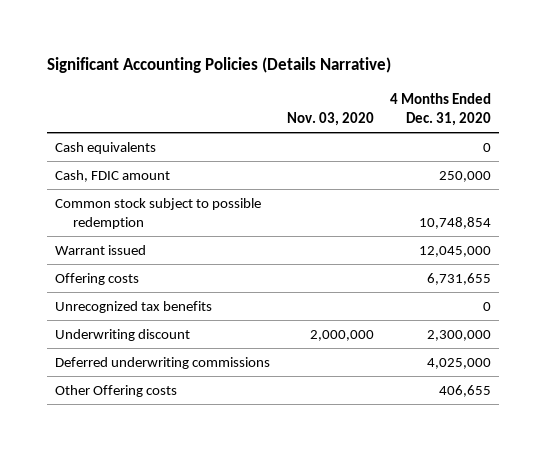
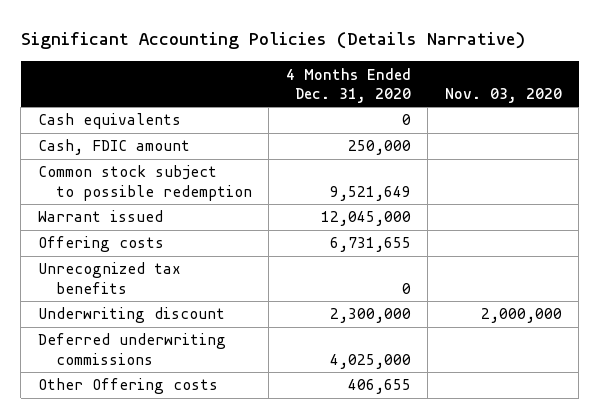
- | Nov. 03, 2020 | 4 Months Ended Dec. 31, 2020
+ | 4 Months Ended Dec. 31, 2020 | Nov. 03, 2020
- Common stock subject to possible redemption | | 10,748,854
+ Common stock subject to possible redemption | 9,521,649 |

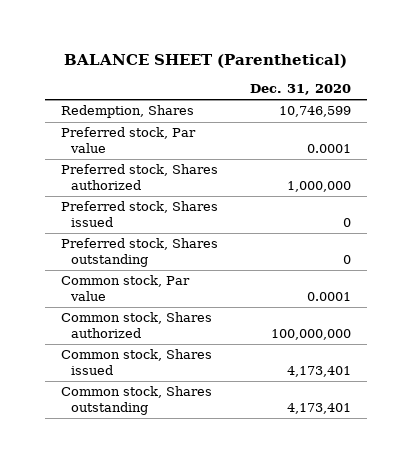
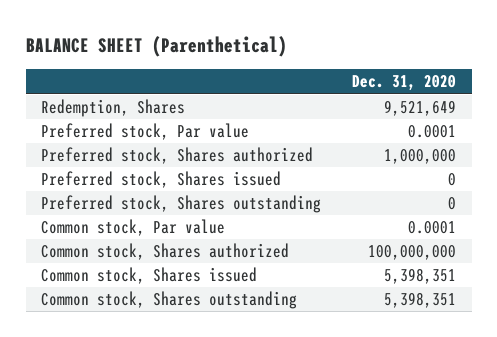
- Redemption, Shares | 10,746,599
+ Redemption, Shares | 9,521,649
- Common stock, Shares issued | 4,173,401
- Common stock, Shares outstanding | 4,173,401
+ Common stock, Shares issued | 5,398,351
+ Common stock, Shares outstanding | 5,398,351

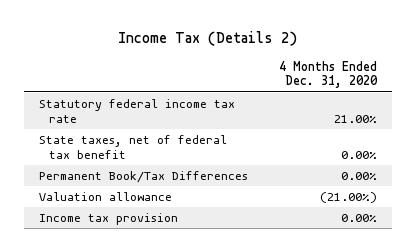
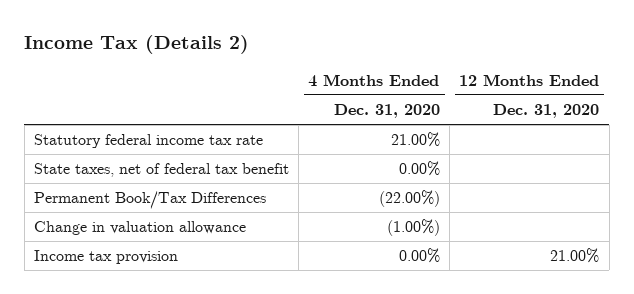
- | 4 Months Ended Dec. 31, 2020
+ | 4 Months Ended Dec. 31, 2020 | 12 Months Ended Dec. 31, 2020
- Permanent Book/Tax Differences | 0.00%
- Valuation allowance | (21.00%)
+ Permanent Book/Tax Differences | (22.00%) |
+ Change in valuation allowance | (1.00%) |

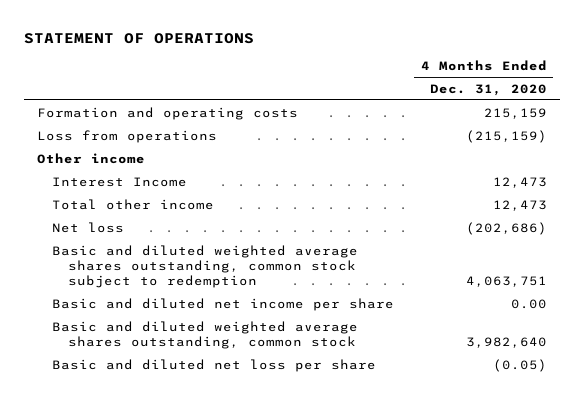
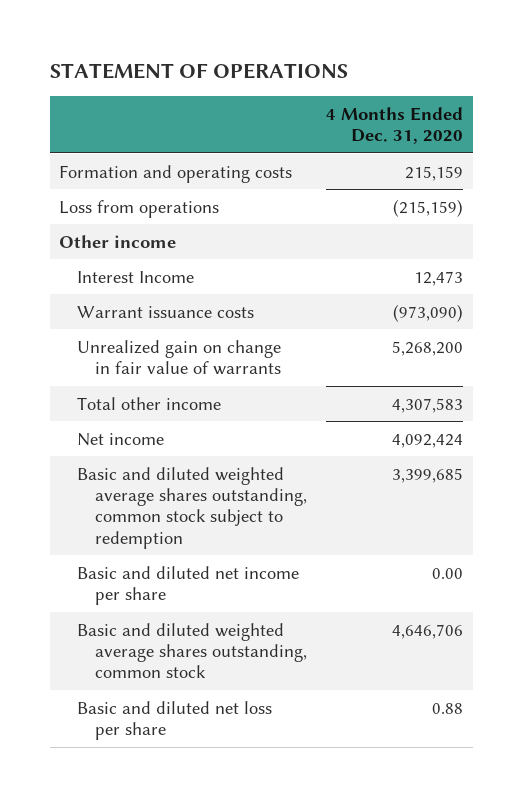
- Total other income | 12,473
- Net loss | (202,686)
- Basic and diluted weighted average shares outstanding, common stock subject to redemption | 4,063,751
+ Warrant issuance costs | (973,090)
+ Unrealized gain on change in fair value of warrants | 5,268,200
+ Total other income | 4,307,583
+ Net income | 4,092,424
+ Basic and diluted weighted average shares outstanding, common stock subject to redemption | 3,399,685
- Basic and diluted weighted average shares outstanding, common stock | 3,982,640
- Basic and diluted net loss per share | (0.05)
+ Basic and diluted weighted average shares outstanding, common stock | 4,646,706
+ Basic and diluted net loss per share | 0.88

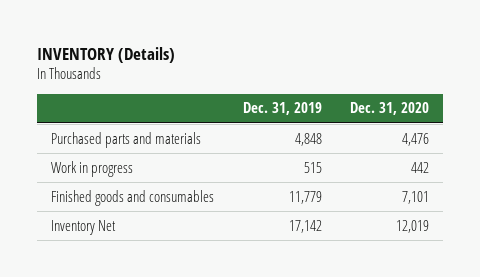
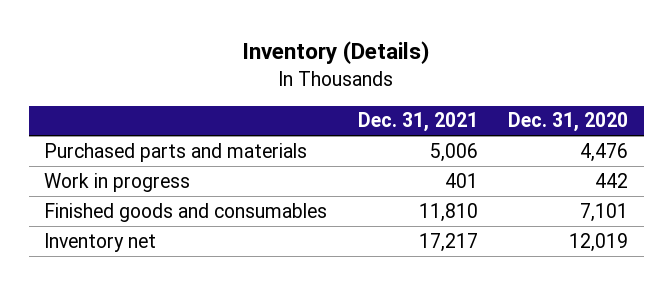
- INVENTORY (Details)
+ Inventory (Details)
- | Dec. 31, 2019 | Dec. 31, 2020
+ | Dec. 31, 2021 | Dec. 31, 2020
- Inventory Net | 17,142 | 12,019
+ Inventory net | 17,217 | 12,019

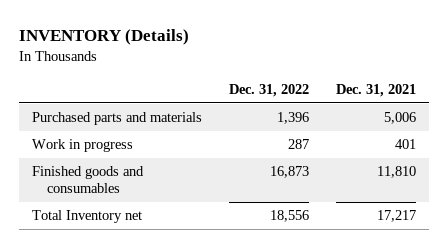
- Inventory (Details)
+ INVENTORY (Details)
- | Dec. 31, 2021 | Dec. 31, 2020
+ | Dec. 31, 2022 | Dec. 31, 2021
- Inventory net | 17,217 | 12,019
+ Total Inventory net | 18,556 | 17,217

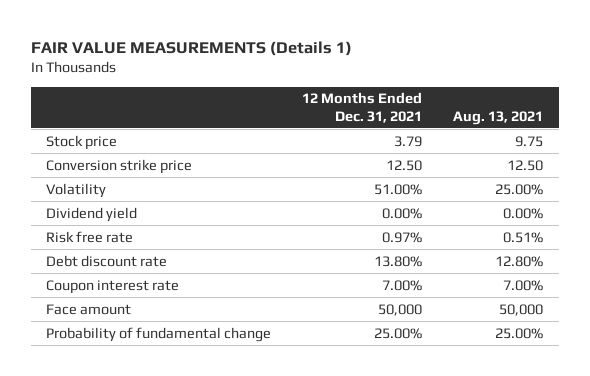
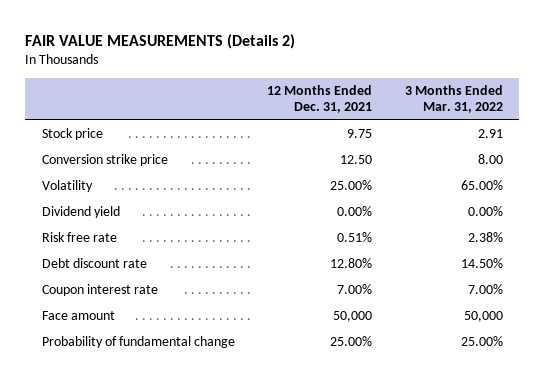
- FAIR VALUE MEASUREMENTS (Details 1)
+ FAIR VALUE MEASUREMENTS (Details 2)
- | 12 Months Ended Dec. 31, 2021 | Aug. 13, 2021
+ | 12 Months Ended Dec. 31, 2021 | 3 Months Ended Mar. 31, 2022
- Stock price | 3.79 | 9.75
+ Stock price | 9.75 | 2.91
- Volatility | 51.00% | 25.00%
+ Volatility | 25.00% | 65.00%
- Risk free rate | 0.97% | 0.51%
- Debt discount rate | 13.80% | 12.80%
+ Risk free rate | 0.51% | 2.38%
+ Debt discount rate | 12.80% | 14.50%

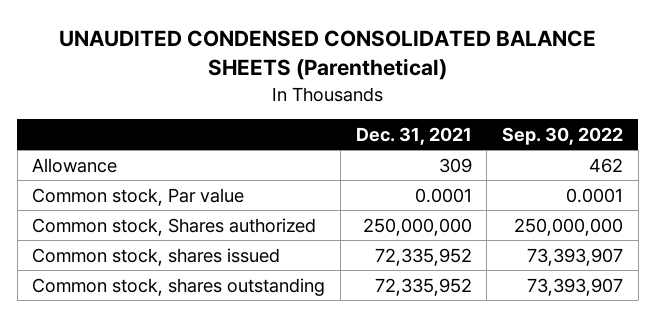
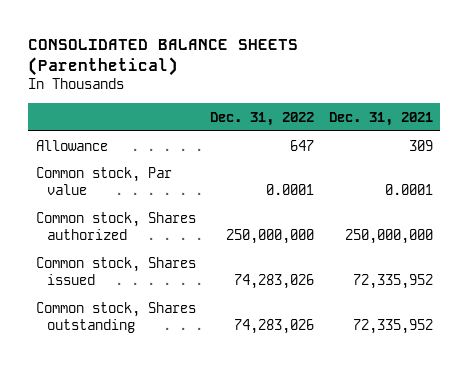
- UNAUDITED CONDENSED CONSOLIDATED BALANCE SHEETS (Parenthetical)
+ CONSOLIDATED BALANCE SHEETS (Parenthetical)
- | Dec. 31, 2021 | Sep. 30, 2022
+ | Dec. 31, 2022 | Dec. 31, 2021
- Common stock, shares issued | 72,335,952 | 73,393,907
- Common stock, shares outstanding | 72,335,952 | 73,393,907
+ Common stock, Shares issued | 74,283,026 | 72,335,952
+ Common stock, Shares outstanding | 74,283,026 | 72,335,952

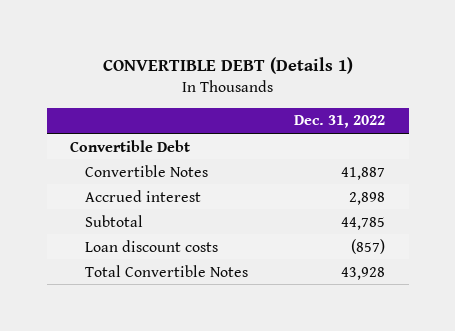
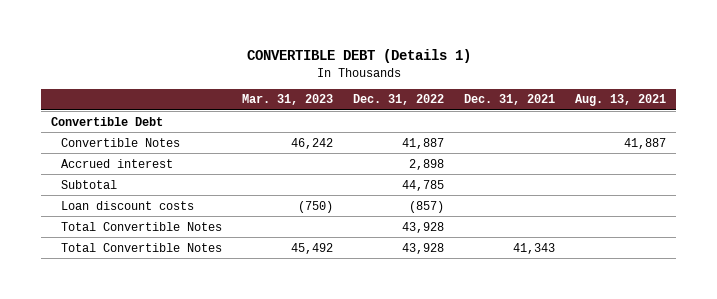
- | Dec. 31, 2022
+ | Mar. 31, 2023 | Dec. 31, 2022 | Dec. 31, 2021 | Aug. 13, 2021
+ Total Convertible Notes | 45,492 | 43,928 | 41,343 |

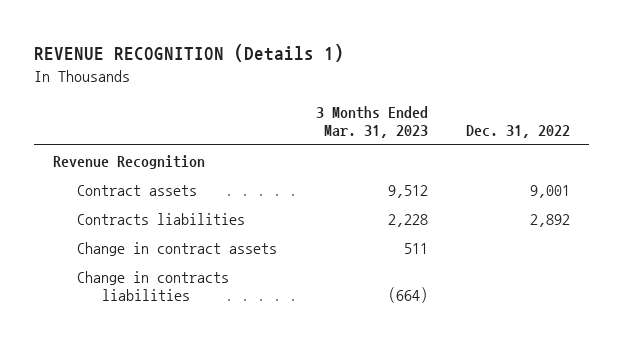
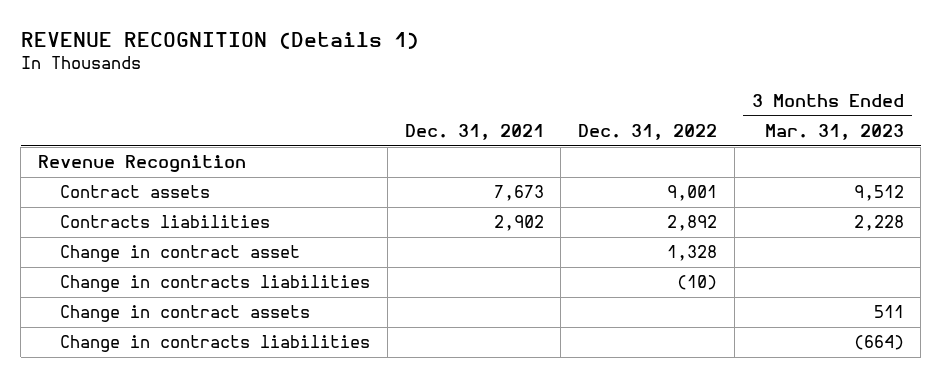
- | 3 Months Ended Mar. 31, 2023 | Dec. 31, 2022
+ | Dec. 31, 2021 | Dec. 31, 2022 | 3 Months Ended Mar. 31, 2023
+ Change in contract asset | | 1,328 |
+ Change in contracts liabilities | | (10) |

